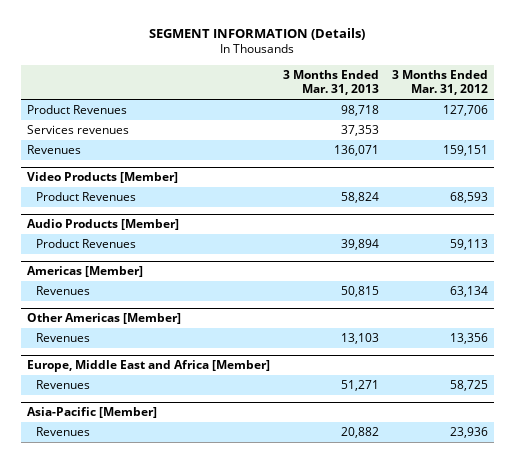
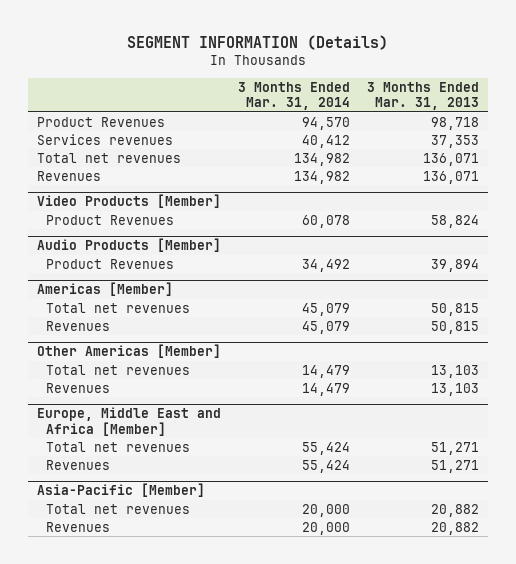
- | 3 Months Ended Mar. 31, 2013 | 3 Months Ended Mar. 31, 2012
+ | 3 Months Ended Mar. 31, 2014 | 3 Months Ended Mar. 31, 2013
+ Total net revenues | 134,982 | 136,071
@ Americas [Member]
+ Total net revenues | 45,079 | 50,815
@ Other Americas [Member]
+ Total net revenues | 14,479 | 13,103
@ Europe, Middle East and Africa [Member]
+ Total net revenues | 55,424 | 51,271
@ Asia-Pacific [Member]
+ Total net revenues | 20,000 | 20,882

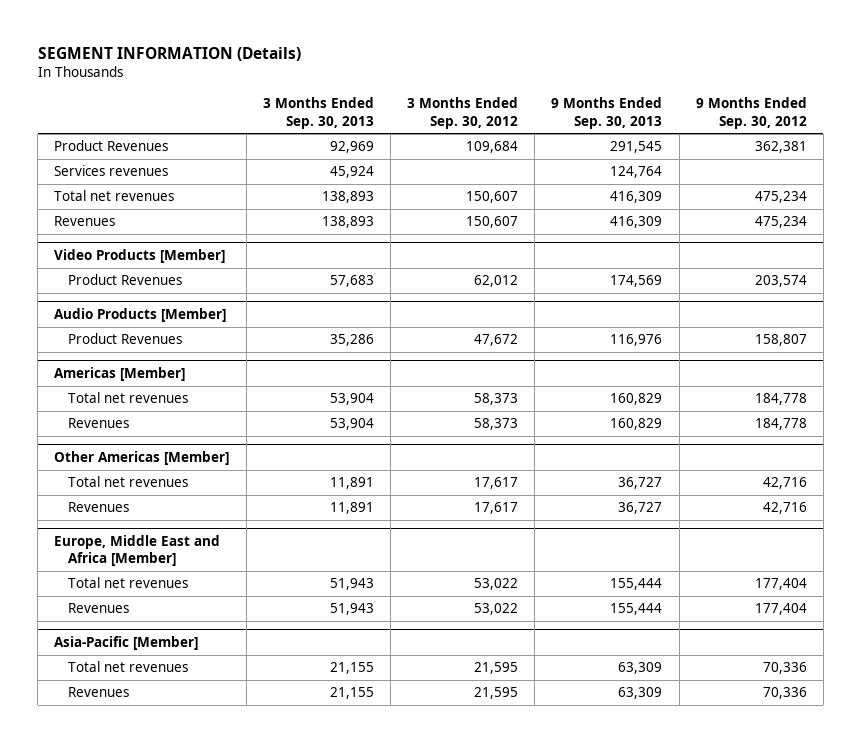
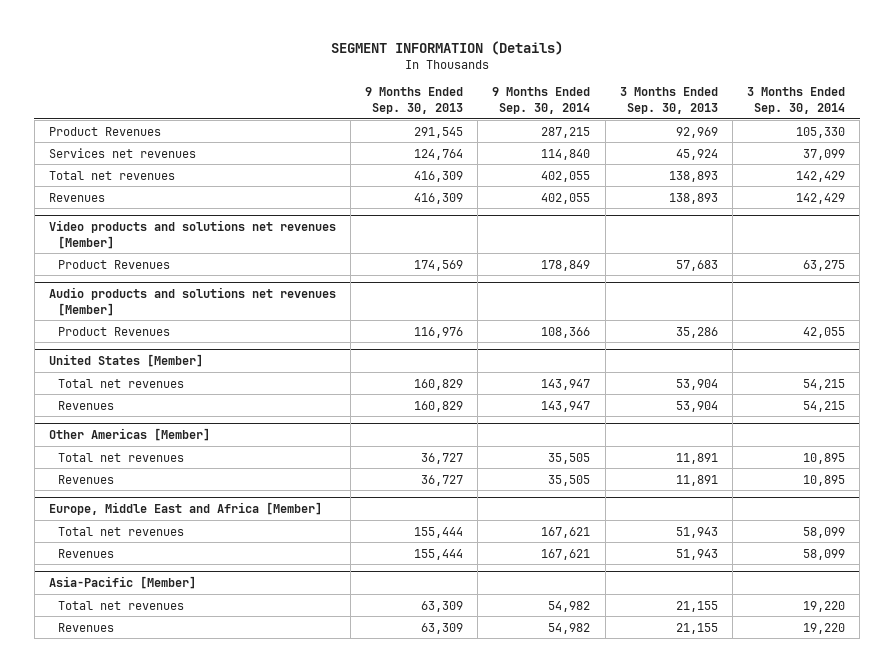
- | 3 Months Ended Sep. 30, 2013 | 3 Months Ended Sep. 30, 2012 | 9 Months Ended Sep. 30, 2013 | 9 Months Ended Sep. 30, 2012
+ | 9 Months Ended Sep. 30, 2013 | 9 Months Ended Sep. 30, 2014 | 3 Months Ended Sep. 30, 2013 | 3 Months Ended Sep. 30, 2014
- Services revenues | 45,924 | | 124,764 |
+ Services net revenues | 124,764 | 114,840 | 45,924 | 37,099
- Video Products [Member]
+ Video products and solutions net revenues [Member]
- Audio Products [Member]
+ Audio products and solutions net revenues [Member]
- Americas [Member]
+ United States [Member]

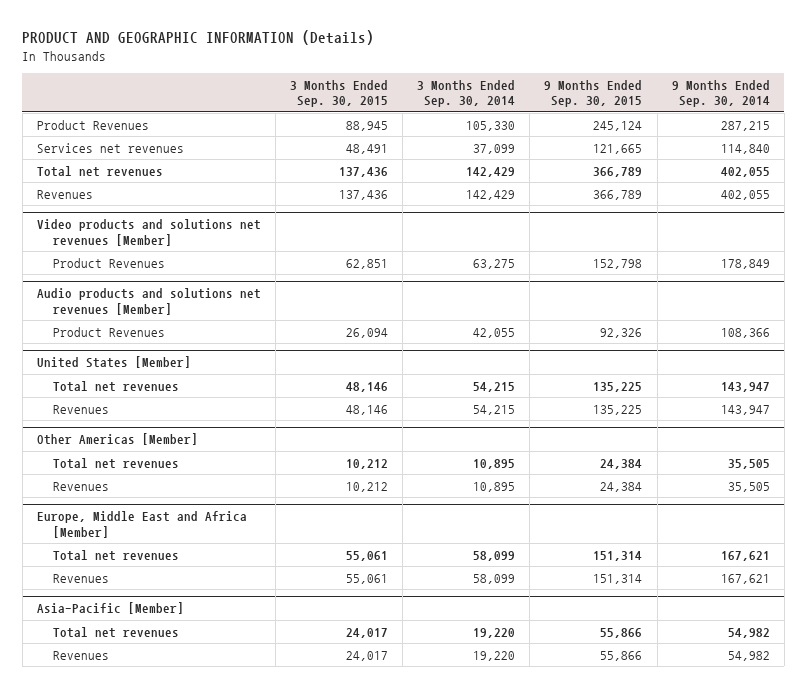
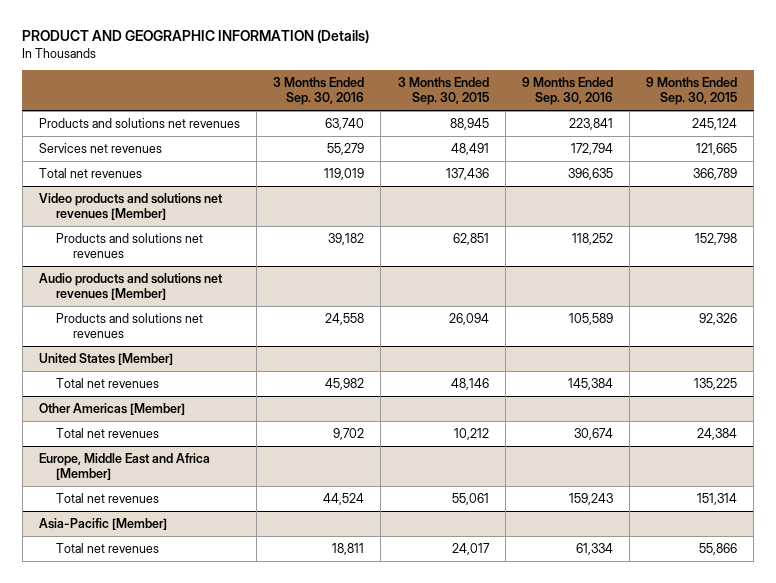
- | 3 Months Ended Sep. 30, 2015 | 3 Months Ended Sep. 30, 2014 | 9 Months Ended Sep. 30, 2015 | 9 Months Ended Sep. 30, 2014
+ | 3 Months Ended Sep. 30, 2016 | 3 Months Ended Sep. 30, 2015 | 9 Months Ended Sep. 30, 2016 | 9 Months Ended Sep. 30, 2015
- Product Revenues | 88,945 | 105,330 | 245,124 | 287,215
+ Products and solutions net revenues | 63,740 | 88,945 | 223,841 | 245,124
- Revenues | 137,436 | 142,429 | 366,789 | 402,055
@ Video products and solutions net revenues [Member]
- Product Revenues | 62,851 | 63,275 | 152,798 | 178,849
+ Products and solutions net revenues | 39,182 | 62,851 | 118,252 | 152,798
@ Audio products and solutions net revenues [Member]
- Product Revenues | 26,094 | 42,055 | 92,326 | 108,366
+ Products and solutions net revenues | 24,558 | 26,094 | 105,589 | 92,326
@ United States [Member]
- Revenues | 48,146 | 54,215 | 135,225 | 143,947
@ Other Americas [Member]
- Revenues | 10,212 | 10,895 | 24,384 | 35,505
@ Europe, Middle East and Africa [Member]
- Revenues | 55,061 | 58,099 | 151,314 | 167,621
@ Asia-Pacific [Member]
- Revenues | 24,017 | 19,220 | 55,866 | 54,982

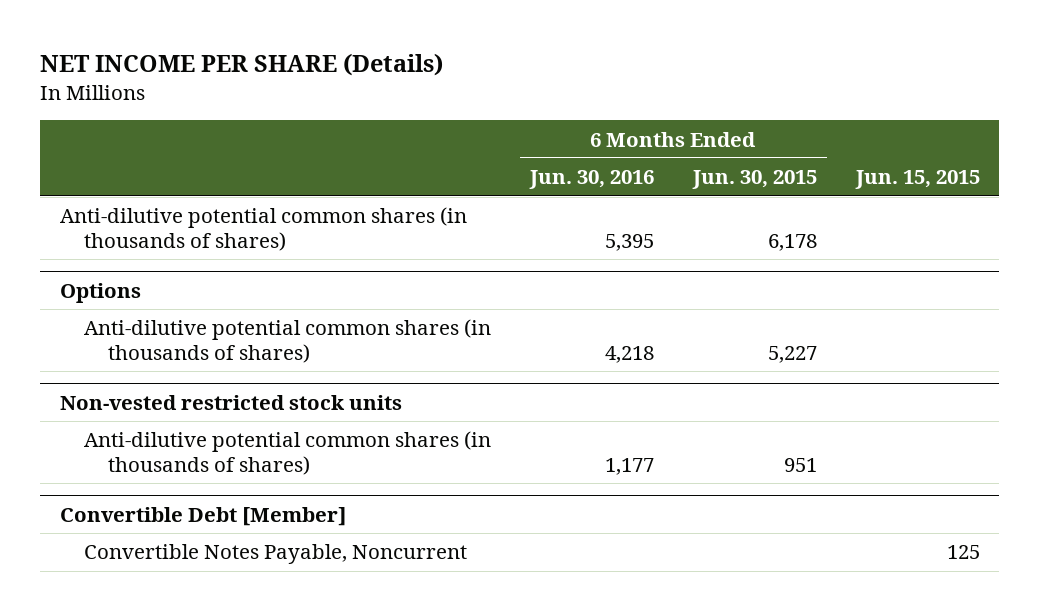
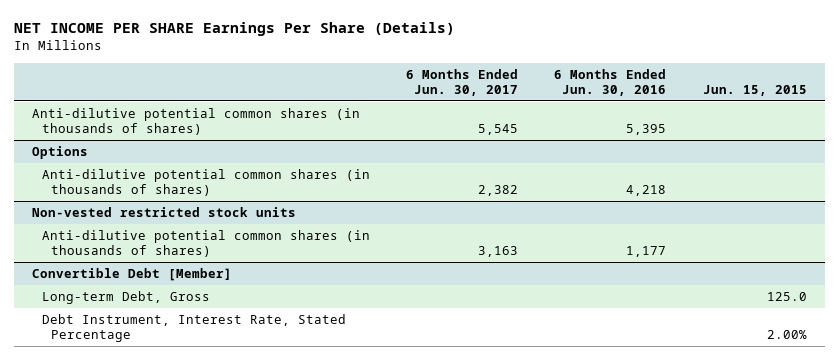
- NET INCOME PER SHARE (Details)
+ NET INCOME PER SHARE Earnings Per Share (Details)
- | 6 Months Ended Jun. 30, 2016 | 6 Months Ended Jun. 30, 2015 | Jun. 15, 2015
+ | 6 Months Ended Jun. 30, 2017 | 6 Months Ended Jun. 30, 2016 | Jun. 15, 2015
@ Convertible Debt [Member]
- Convertible Notes Payable, Noncurrent | | | 125
+ Long-term Debt, Gross | | | 125.0
+ Debt Instrument, Interest Rate, Stated Percentage | | | 2.00%

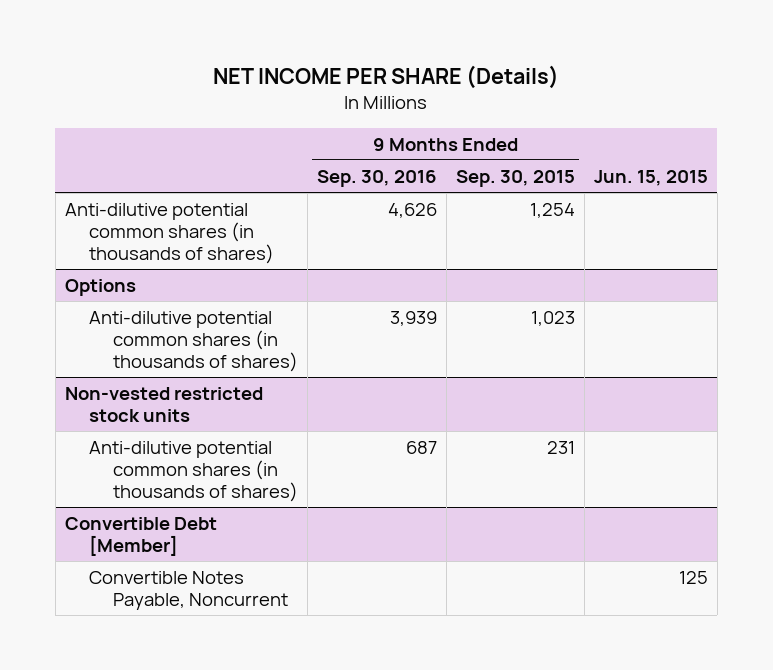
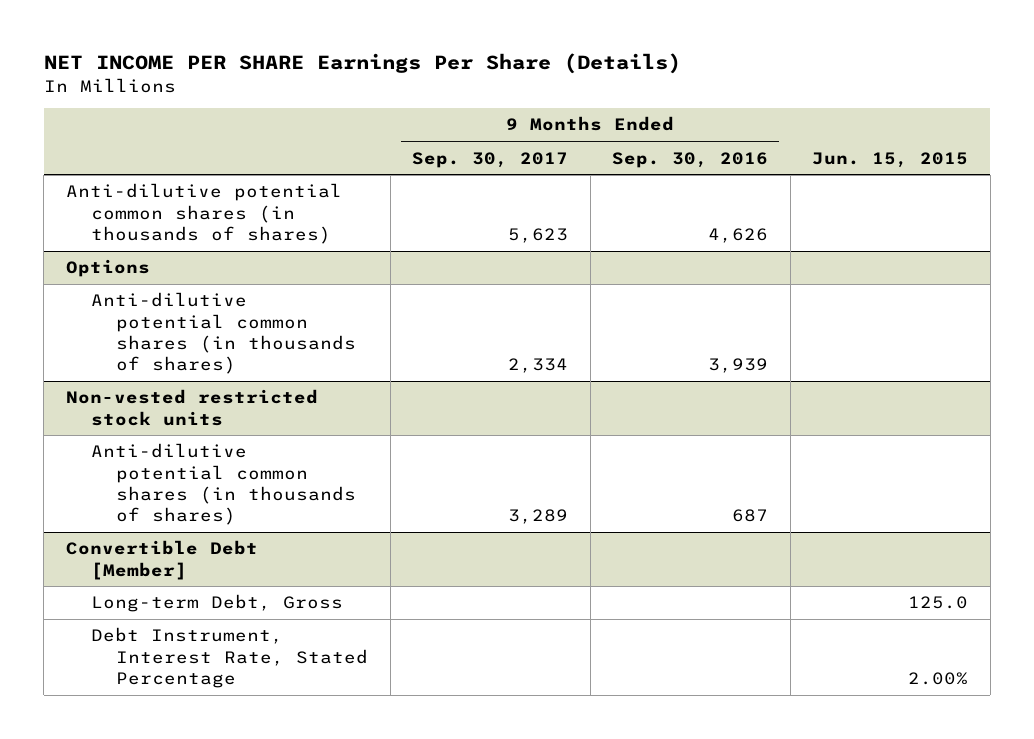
- NET INCOME PER SHARE (Details)
+ NET INCOME PER SHARE Earnings Per Share (Details)
- | 9 Months Ended Sep. 30, 2016 | 9 Months Ended Sep. 30, 2015 | Jun. 15, 2015
+ | 9 Months Ended Sep. 30, 2017 | 9 Months Ended Sep. 30, 2016 | Jun. 15, 2015
@ Convertible Debt [Member]
- Convertible Notes Payable, Noncurrent | | | 125
+ Long-term Debt, Gross | | | 125.0
+ Debt Instrument, Interest Rate, Stated Percentage | | | 2.00%

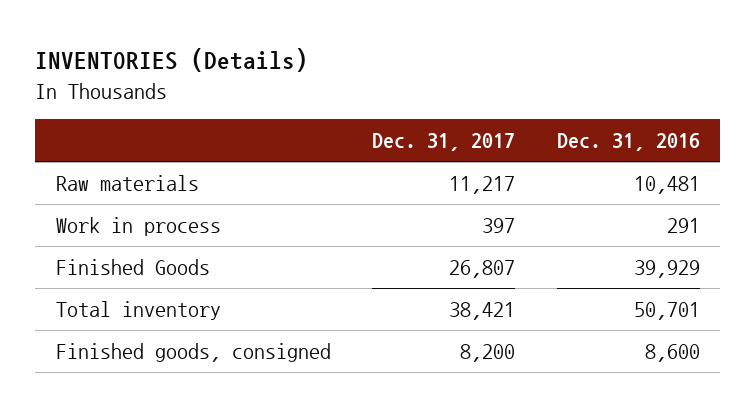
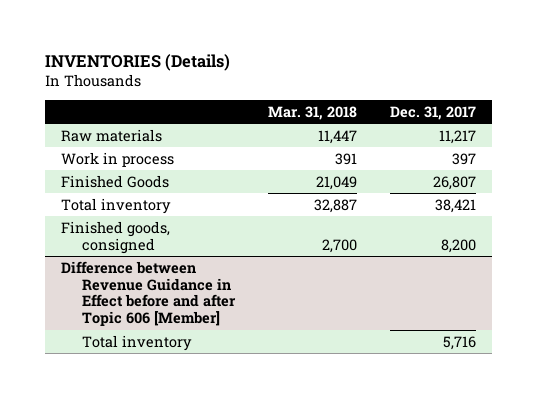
- | Dec. 31, 2017 | Dec. 31, 2016
+ | Mar. 31, 2018 | Dec. 31, 2017
+ Difference between Revenue Guidance in Effect before and after Topic 606 [Member]
+ Total inventory | | 5,716

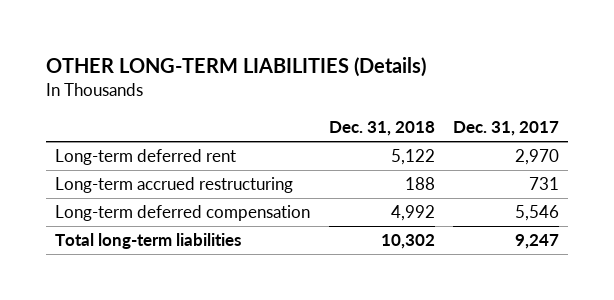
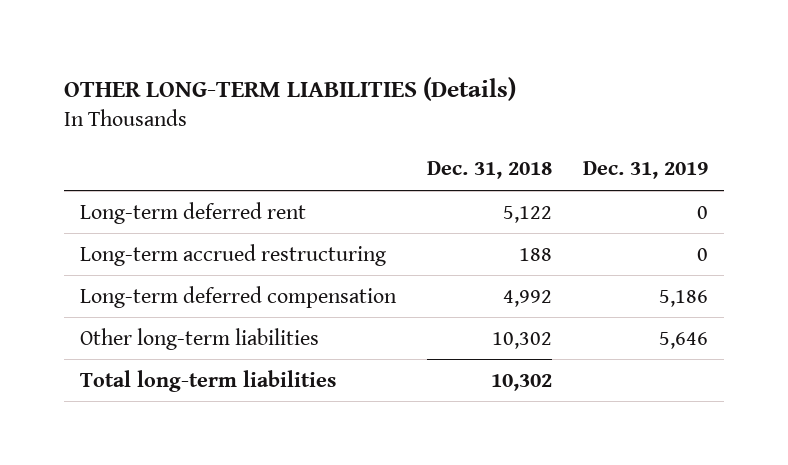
- | Dec. 31, 2018 | Dec. 31, 2017
+ | Dec. 31, 2018 | Dec. 31, 2019
+ Other long-term liabilities | 10,302 | 5,646

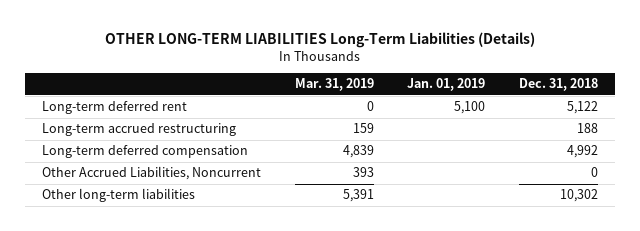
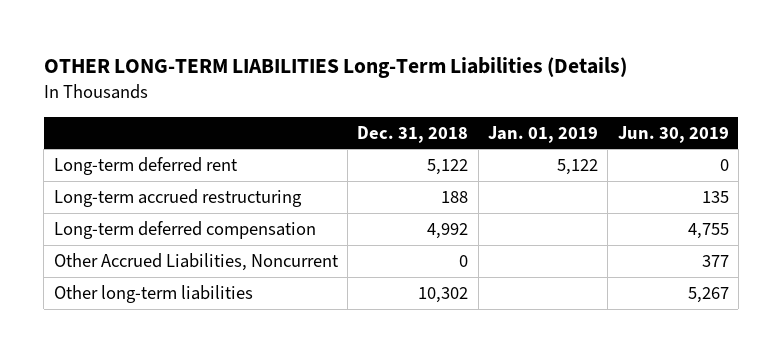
- | Mar. 31, 2019 | Jan. 01, 2019 | Dec. 31, 2018
+ | Dec. 31, 2018 | Jan. 01, 2019 | Jun. 30, 2019
- Long-term deferred rent | 0 | 5,100 | 5,122
+ Long-term deferred rent | 5,122 | 5,122 | 0

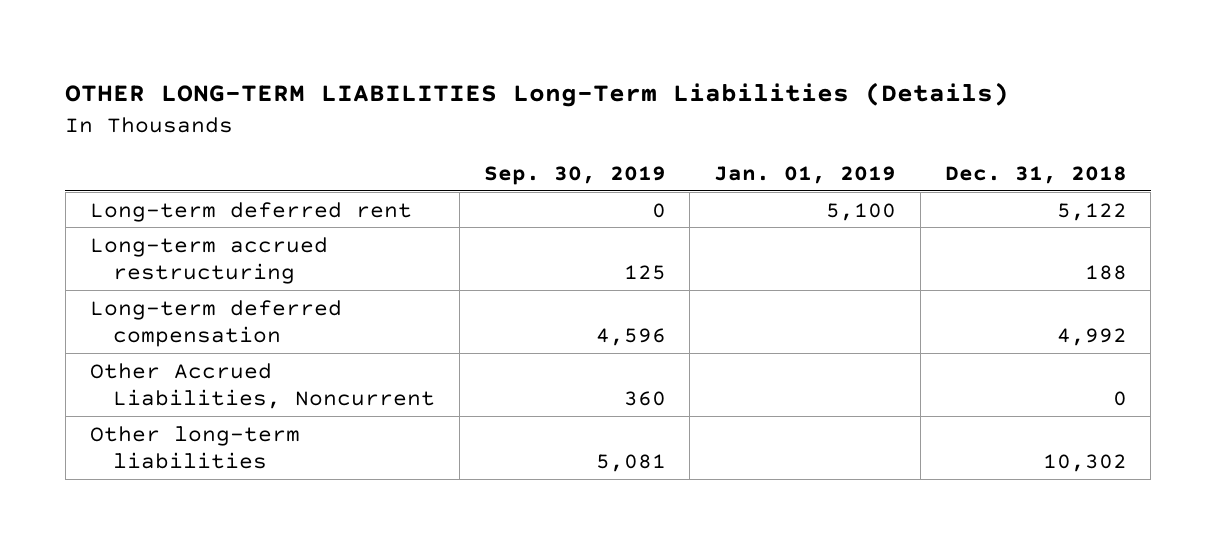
- | Dec. 31, 2018 | Jan. 01, 2019 | Jun. 30, 2019
+ | Sep. 30, 2019 | Jan. 01, 2019 | Dec. 31, 2018
- Long-term deferred rent | 5,122 | 5,122 | 0
+ Long-term deferred rent | 0 | 5,100 | 5,122

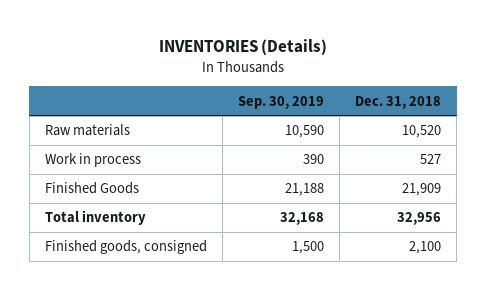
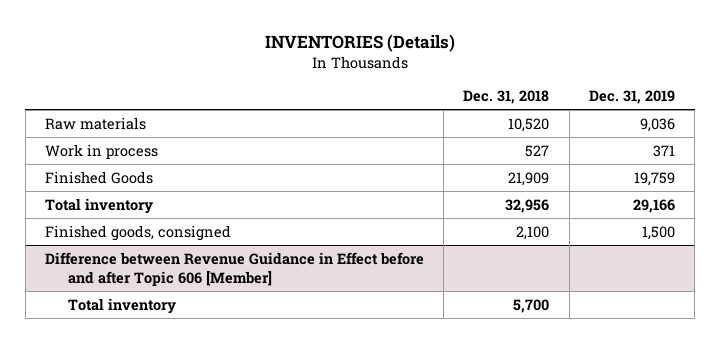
- | Sep. 30, 2019 | Dec. 31, 2018
+ | Dec. 31, 2018 | Dec. 31, 2019
+ Difference between Revenue Guidance in Effect before and after Topic 606 [Member]
+ Total inventory | 5,700 |

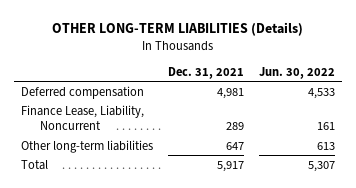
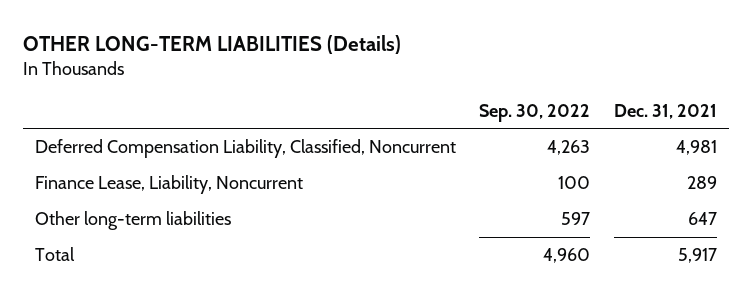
- | Dec. 31, 2021 | Jun. 30, 2022
+ | Sep. 30, 2022 | Dec. 31, 2021
- Deferred compensation | 4,981 | 4,533
+ Deferred Compensation Liability, Classified, Noncurrent | 4,263 | 4,981

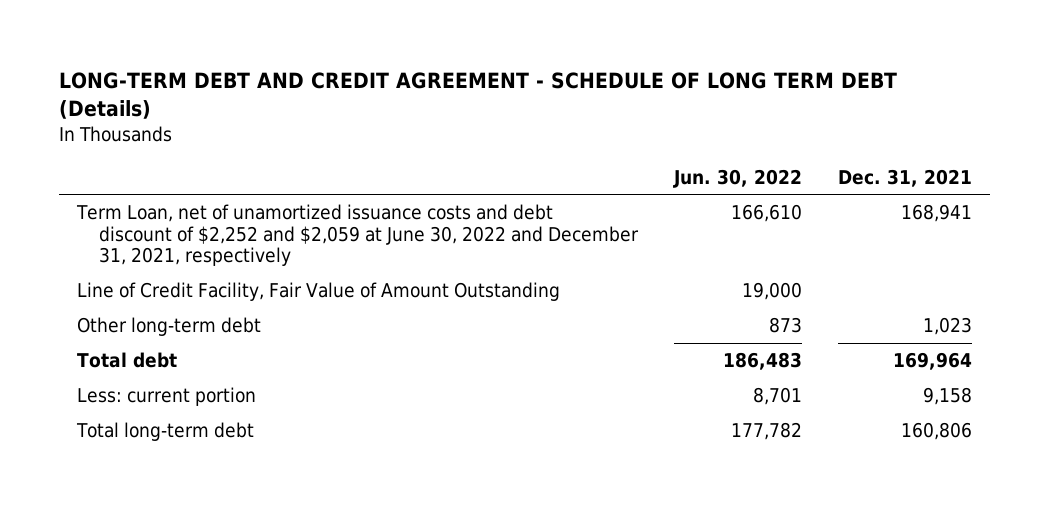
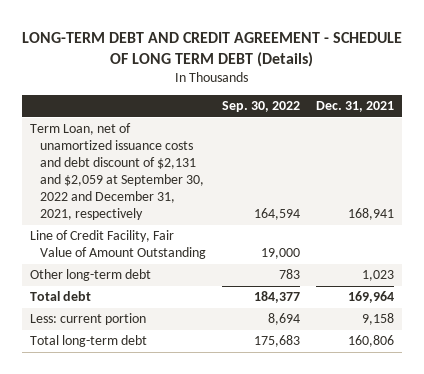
- | Jun. 30, 2022 | Dec. 31, 2021
+ | Sep. 30, 2022 | Dec. 31, 2021
- Term Loan, net of unamortized issuance costs and debt discount of $2,252 and $2,059 at June 30, 2022 and December 31, 2021, respectively | 166,610 | 168,941
+ Term Loan, net of unamortized issuance costs and debt discount of $2,131 and $2,059 at September 30, 2022 and December 31, 2021, respectively | 164,594 | 168,941

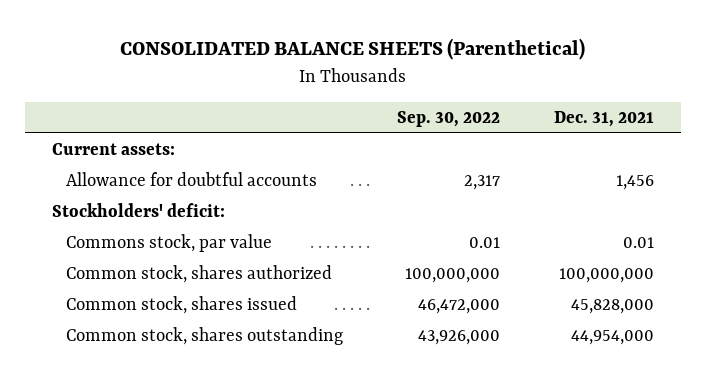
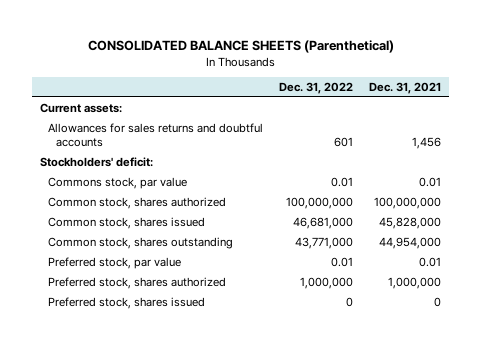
- | Sep. 30, 2022 | Dec. 31, 2021
+ | Dec. 31, 2022 | Dec. 31, 2021
- Allowance for doubtful accounts | 2,317 | 1,456
+ Allowances for sales returns and doubtful accounts | 601 | 1,456
+ Preferred stock, par value | 0.01 | 0.01
+ Preferred stock, shares authorized | 1,000,000 | 1,000,000
+ Preferred stock, shares issued | 0 | 0

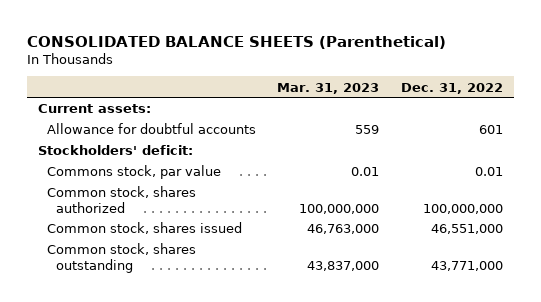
- | Dec. 31, 2022 | Dec. 31, 2021
+ | Mar. 31, 2023 | Dec. 31, 2022
- Allowances for sales returns and doubtful accounts | 601 | 1,456
+ Allowance for doubtful accounts | 559 | 601
- Common stock, shares issued | 46,681,000 | 45,828,000
+ Common stock, shares issued | 46,763,000 | 46,551,000
- Preferred stock, par value | 0.01 | 0.01
- Preferred stock, shares authorized | 1,000,000 | 1,000,000
- Preferred stock, shares issued | 0 | 0

